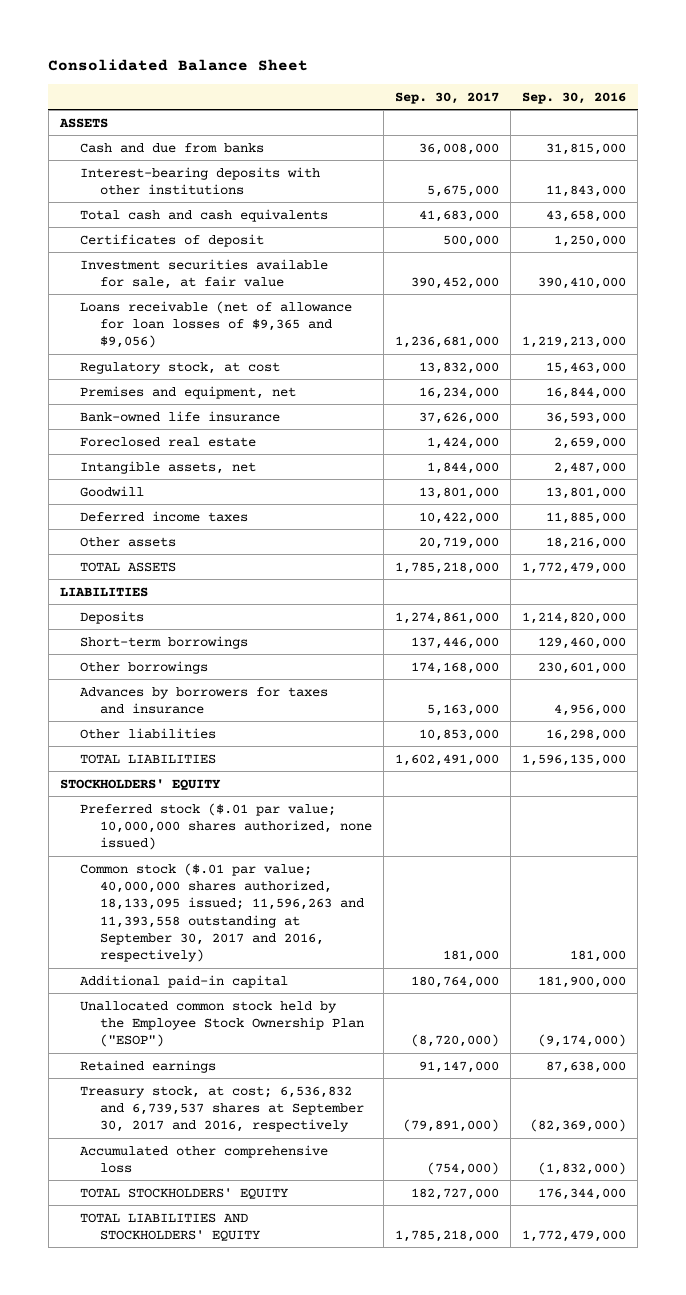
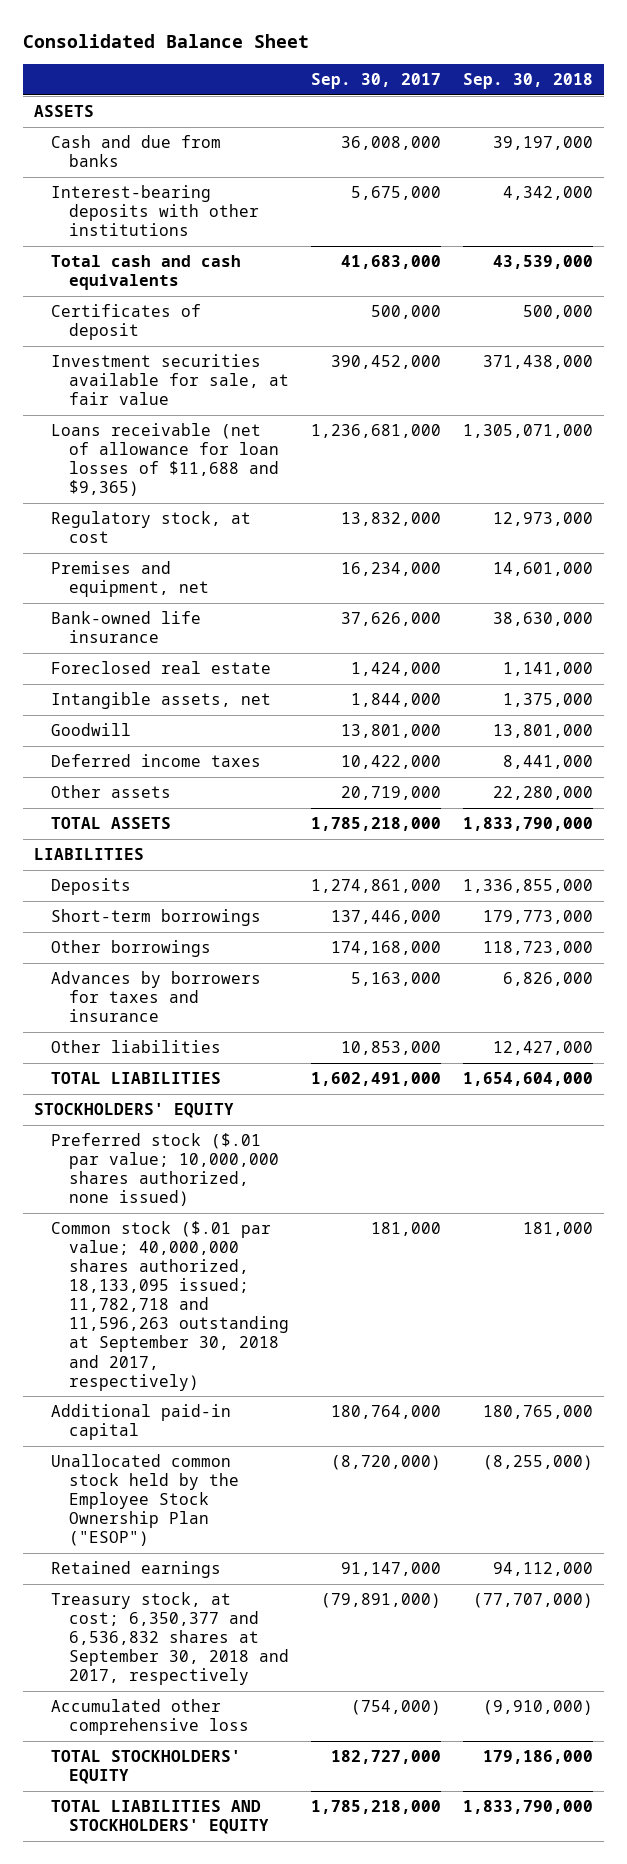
- | Sep. 30, 2017 | Sep. 30, 2016
+ | Sep. 30, 2017 | Sep. 30, 2018
- Loans receivable (net of allowance for loan losses of $9,365 and $9,056) | 1,236,681,000 | 1,219,213,000
+ Loans receivable (net of allowance for loan losses of $11,688 and $9,365) | 1,236,681,000 | 1,305,071,000
- Common stock ($.01 par value; 40,000,000 shares authorized, 18,133,095 issued; 11,596,263 and 11,393,558 outstanding at September 30, 2017 and 2016, respectively) | 181,000 | 181,000
+ Common stock ($.01 par value; 40,000,000 shares authorized, 18,133,095 issued; 11,782,718 and 11,596,263 outstanding at September 30, 2018 and 2017, respectively) | 181,000 | 181,000
- Treasury stock, at cost; 6,536,832 and 6,739,537 shares at September 30, 2017 and 2016, respectively | (79,891,000) | (82,369,000)
+ Treasury stock, at cost; 6,350,377 and 6,536,832 shares at September 30, 2018 and 2017, respectively | (79,891,000) | (77,707,000)

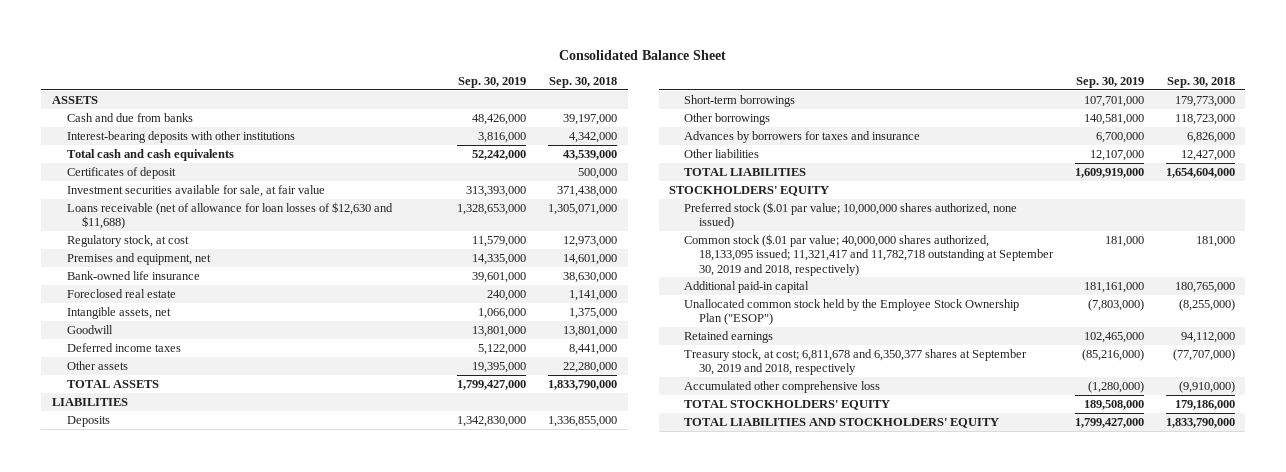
- | Sep. 30, 2017 | Sep. 30, 2018
+ | Sep. 30, 2019 | Sep. 30, 2018
- Loans receivable (net of allowance for loan losses of $11,688 and $9,365) | 1,236,681,000 | 1,305,071,000
+ Loans receivable (net of allowance for loan losses of $12,630 and $11,688) | 1,328,653,000 | 1,305,071,000
- Common stock ($.01 par value; 40,000,000 shares authorized, 18,133,095 issued; 11,782,718 and 11,596,263 outstanding at September 30, 2018 and 2017, respectively) | 181,000 | 181,000
+ Common stock ($.01 par value; 40,000,000 shares authorized, 18,133,095 issued; 11,321,417 and 11,782,718 outstanding at September 30, 2019 and 2018, respectively) | 181,000 | 181,000
- Treasury stock, at cost; 6,350,377 and 6,536,832 shares at September 30, 2018 and 2017, respectively | (79,891,000) | (77,707,000)
+ Treasury stock, at cost; 6,811,678 and 6,350,377 shares at September 30, 2019 and 2018, respectively | (85,216,000) | (77,707,000)

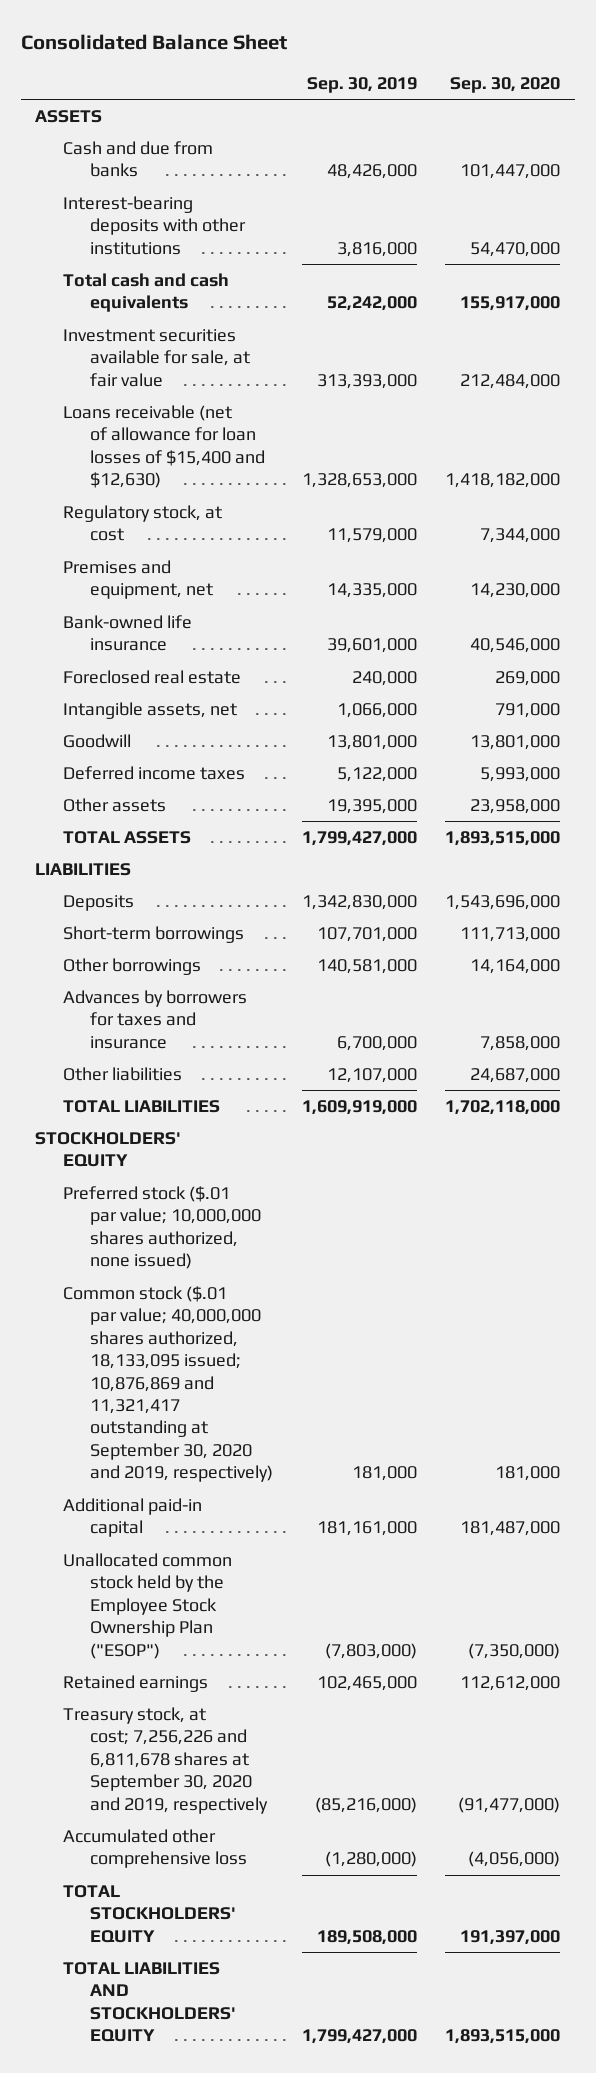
- | Sep. 30, 2019 | Sep. 30, 2018
+ | Sep. 30, 2019 | Sep. 30, 2020
- Certificates of deposit | | 500,000
- Loans receivable (net of allowance for loan losses of $12,630 and $11,688) | 1,328,653,000 | 1,305,071,000
+ Loans receivable (net of allowance for loan losses of $15,400 and $12,630) | 1,328,653,000 | 1,418,182,000
- Common stock ($.01 par value; 40,000,000 shares authorized, 18,133,095 issued; 11,321,417 and 11,782,718 outstanding at September 30, 2019 and 2018, respectively) | 181,000 | 181,000
+ Common stock ($.01 par value; 40,000,000 shares authorized, 18,133,095 issued; 10,876,869 and 11,321,417 outstanding at September 30, 2020 and 2019, respectively) | 181,000 | 181,000
- Treasury stock, at cost; 6,811,678 and 6,350,377 shares at September 30, 2019 and 2018, respectively | (85,216,000) | (77,707,000)
+ Treasury stock, at cost; 7,256,226 and 6,811,678 shares at September 30, 2020 and 2019, respectively | (85,216,000) | (91,477,000)

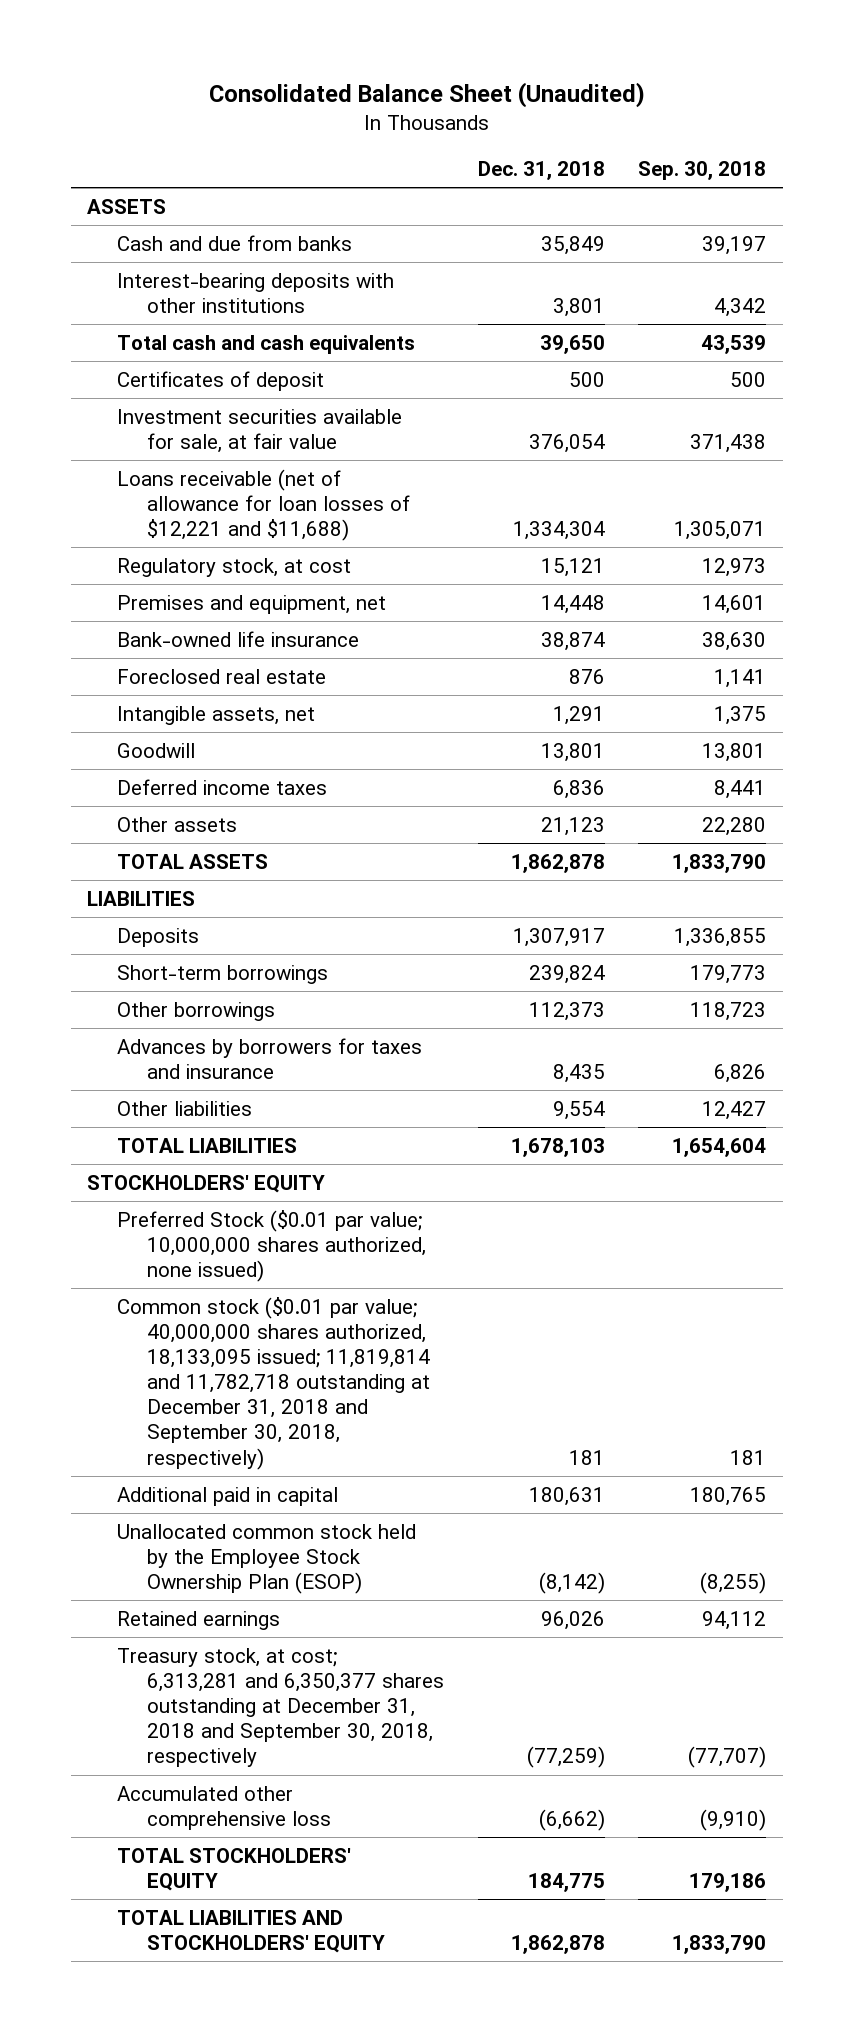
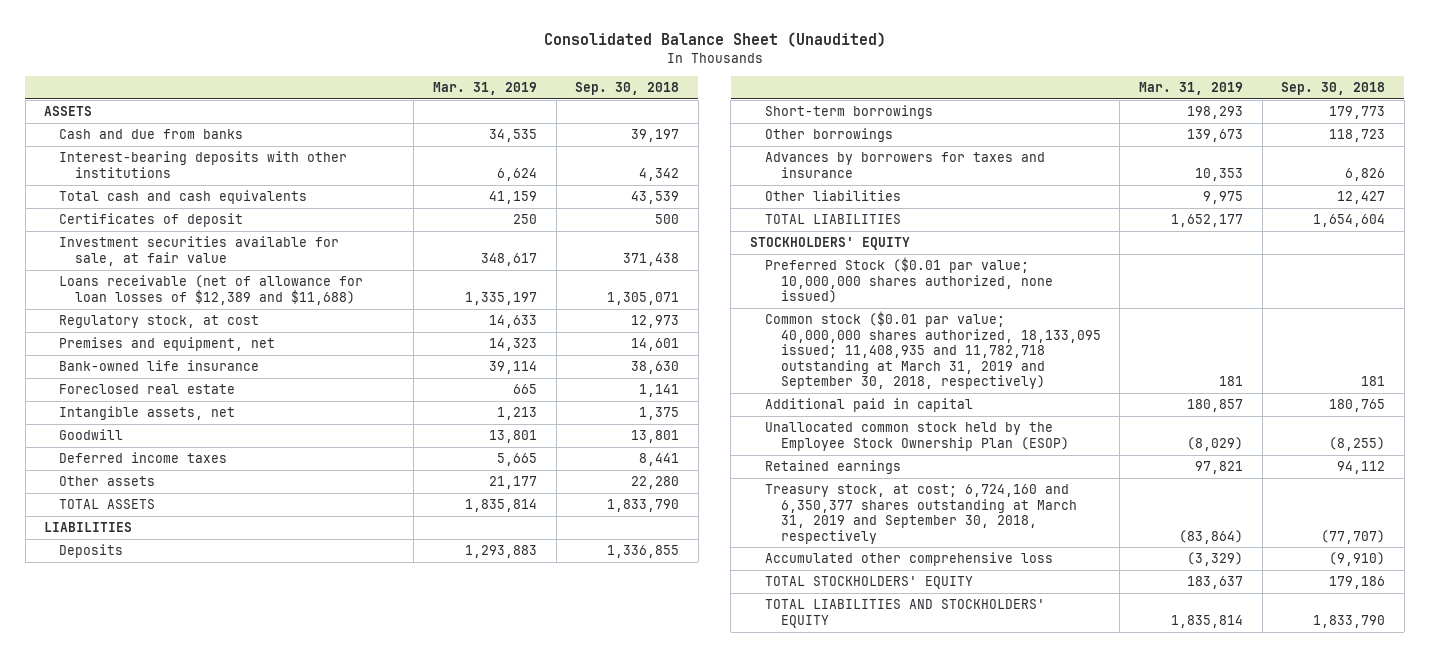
- | Dec. 31, 2018 | Sep. 30, 2018
+ | Mar. 31, 2019 | Sep. 30, 2018
- Loans receivable (net of allowance for loan losses of $12,221 and $11,688) | 1,334,304 | 1,305,071
+ Loans receivable (net of allowance for loan losses of $12,389 and $11,688) | 1,335,197 | 1,305,071
- Common stock ($0.01 par value; 40,000,000 shares authorized, 18,133,095 issued; 11,819,814 and 11,782,718 outstanding at December 31, 2018 and September 30, 2018, respectively) | 181 | 181
+ Common stock ($0.01 par value; 40,000,000 shares authorized, 18,133,095 issued; 11,408,935 and 11,782,718 outstanding at March 31, 2019 and September 30, 2018, respectively) | 181 | 181
- Treasury stock, at cost; 6,313,281 and 6,350,377 shares outstanding at December 31, 2018 and September 30, 2018, respectively | (77,259) | (77,707)
+ Treasury stock, at cost; 6,724,160 and 6,350,377 shares outstanding at March 31, 2019 and September 30, 2018, respectively | (83,864) | (77,707)

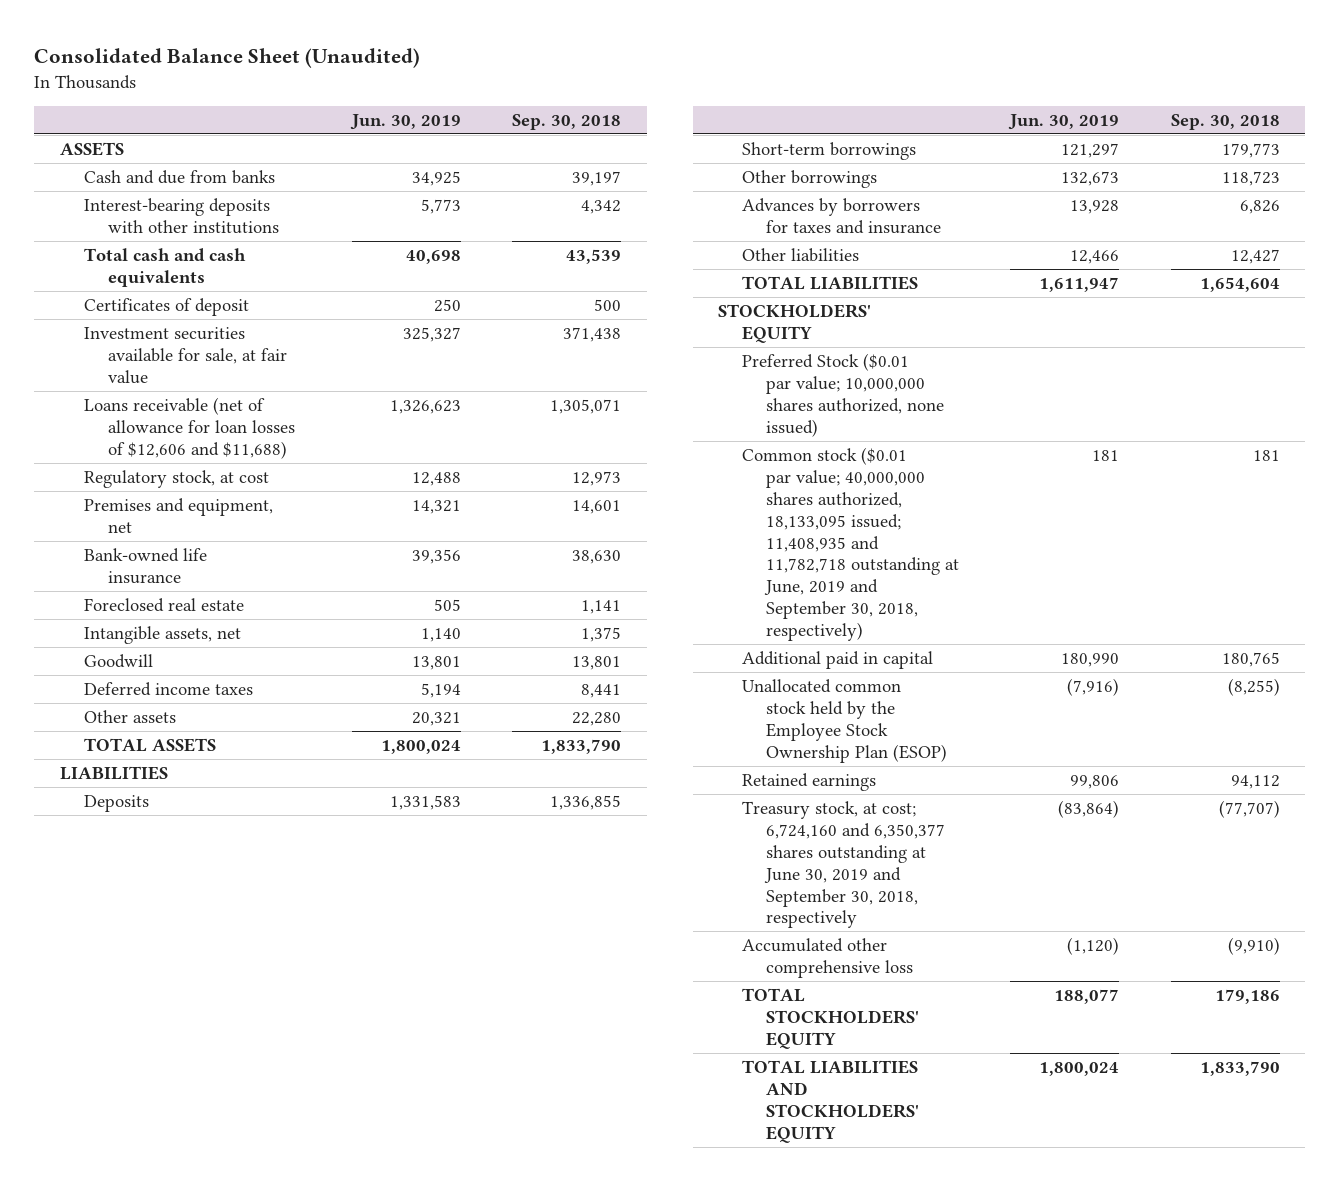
- | Mar. 31, 2019 | Sep. 30, 2018
+ | Jun. 30, 2019 | Sep. 30, 2018
- Loans receivable (net of allowance for loan losses of $12,389 and $11,688) | 1,335,197 | 1,305,071
+ Loans receivable (net of allowance for loan losses of $12,606 and $11,688) | 1,326,623 | 1,305,071
- Common stock ($0.01 par value; 40,000,000 shares authorized, 18,133,095 issued; 11,408,935 and 11,782,718 outstanding at March 31, 2019 and September 30, 2018, respectively) | 181 | 181
+ Common stock ($0.01 par value; 40,000,000 shares authorized, 18,133,095 issued; 11,408,935 and 11,782,718 outstanding at June, 2019 and September 30, 2018, respectively) | 181 | 181
- Treasury stock, at cost; 6,724,160 and 6,350,377 shares outstanding at March 31, 2019 and September 30, 2018, respectively | (83,864) | (77,707)
+ Treasury stock, at cost; 6,724,160 and 6,350,377 shares outstanding at June 30, 2019 and September 30, 2018, respectively | (83,864) | (77,707)

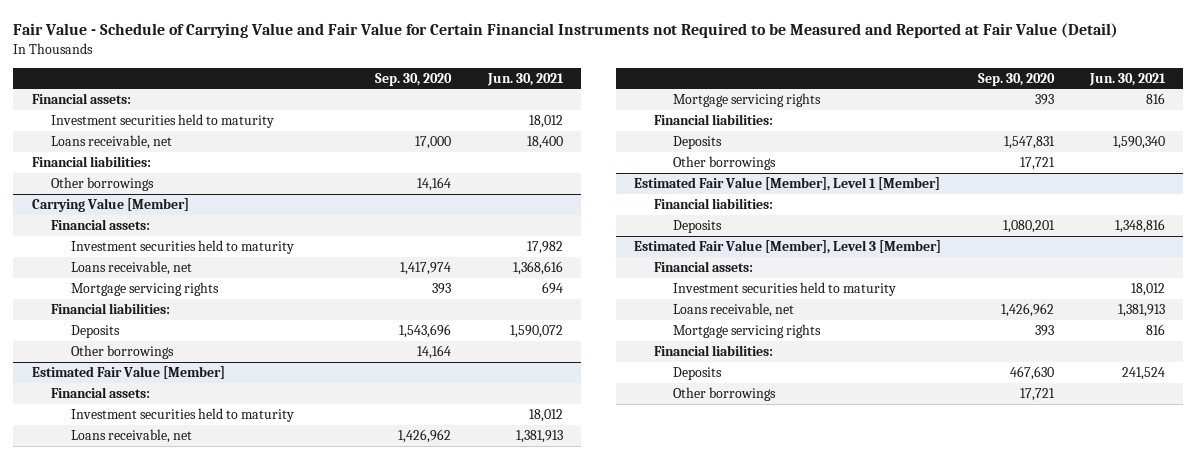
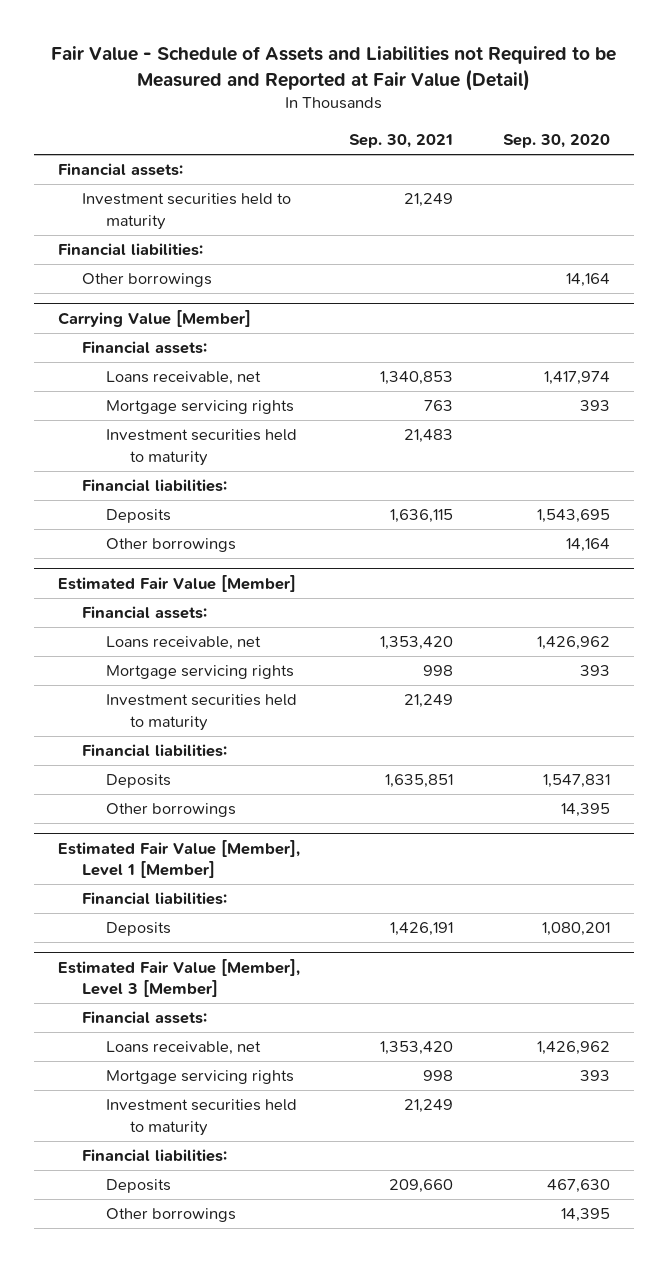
- Fair Value - Schedule of Carrying Value and Fair Value for Certain Financial Instruments not Required to be Measured and Reported at Fair Value (Detail)
+ Fair Value - Schedule of Assets and Liabilities not Required to be Measured and Reported at Fair Value (Detail)
- | Sep. 30, 2020 | Jun. 30, 2021
+ | Sep. 30, 2021 | Sep. 30, 2020
- Loans receivable, net | 17,000 | 18,400
@ Carrying Value [Member]
moved down: Investment securities held to maturity | 21,483 |
- Deposits | 1,543,696 | 1,590,072
+ Deposits | 1,636,115 | 1,543,695
@ Estimated Fair Value [Member]
moved down: Investment securities held to maturity | 21,249 |
- Other borrowings | 17,721 |
+ Other borrowings | | 14,395
@ Estimated Fair Value [Member], Level 3 [Member]
moved down: Investment securities held to maturity | 21,249 |
- Other borrowings | 17,721 |
+ Other borrowings | | 14,395

